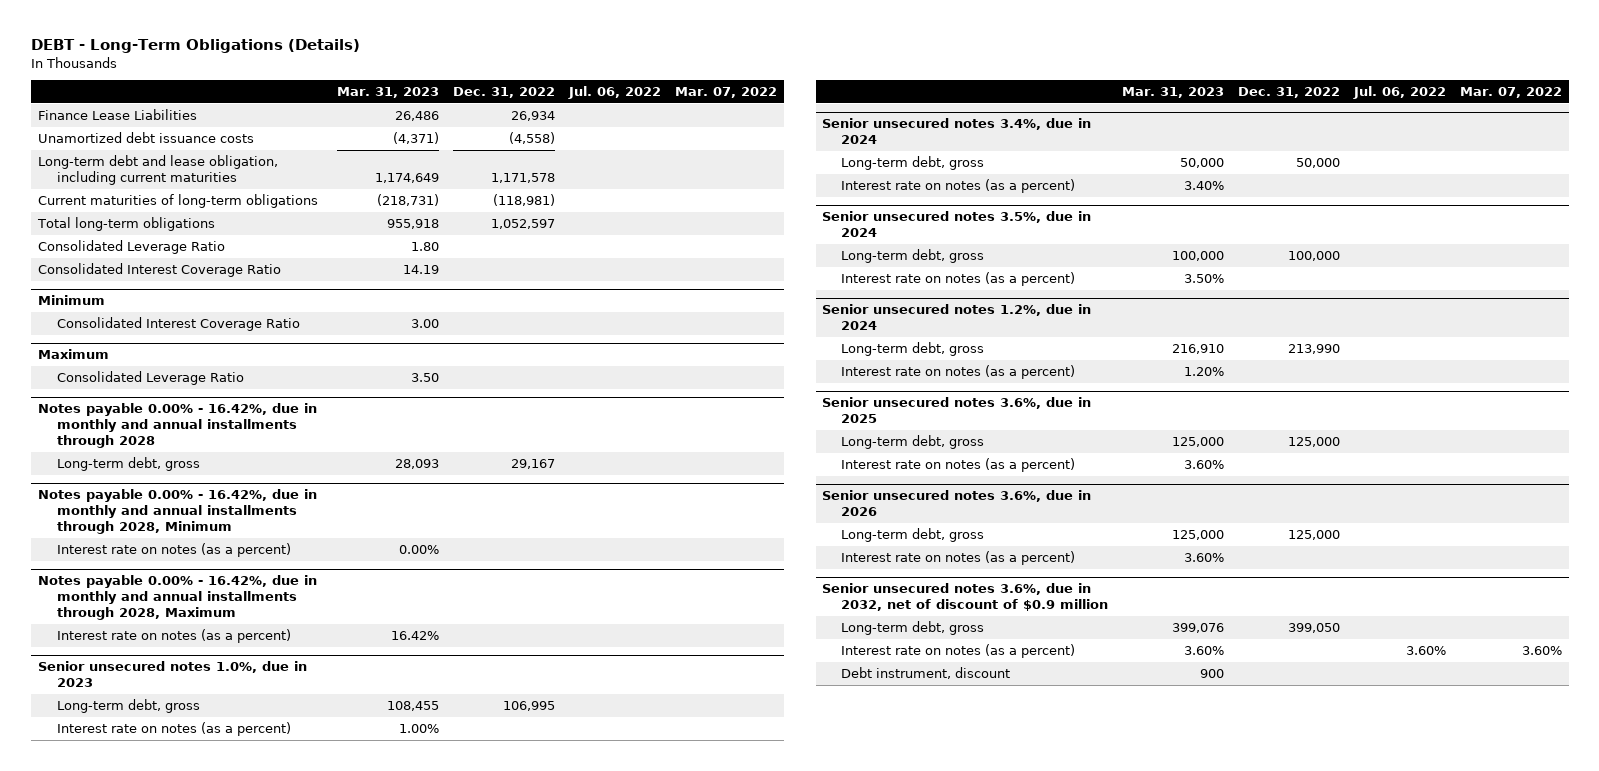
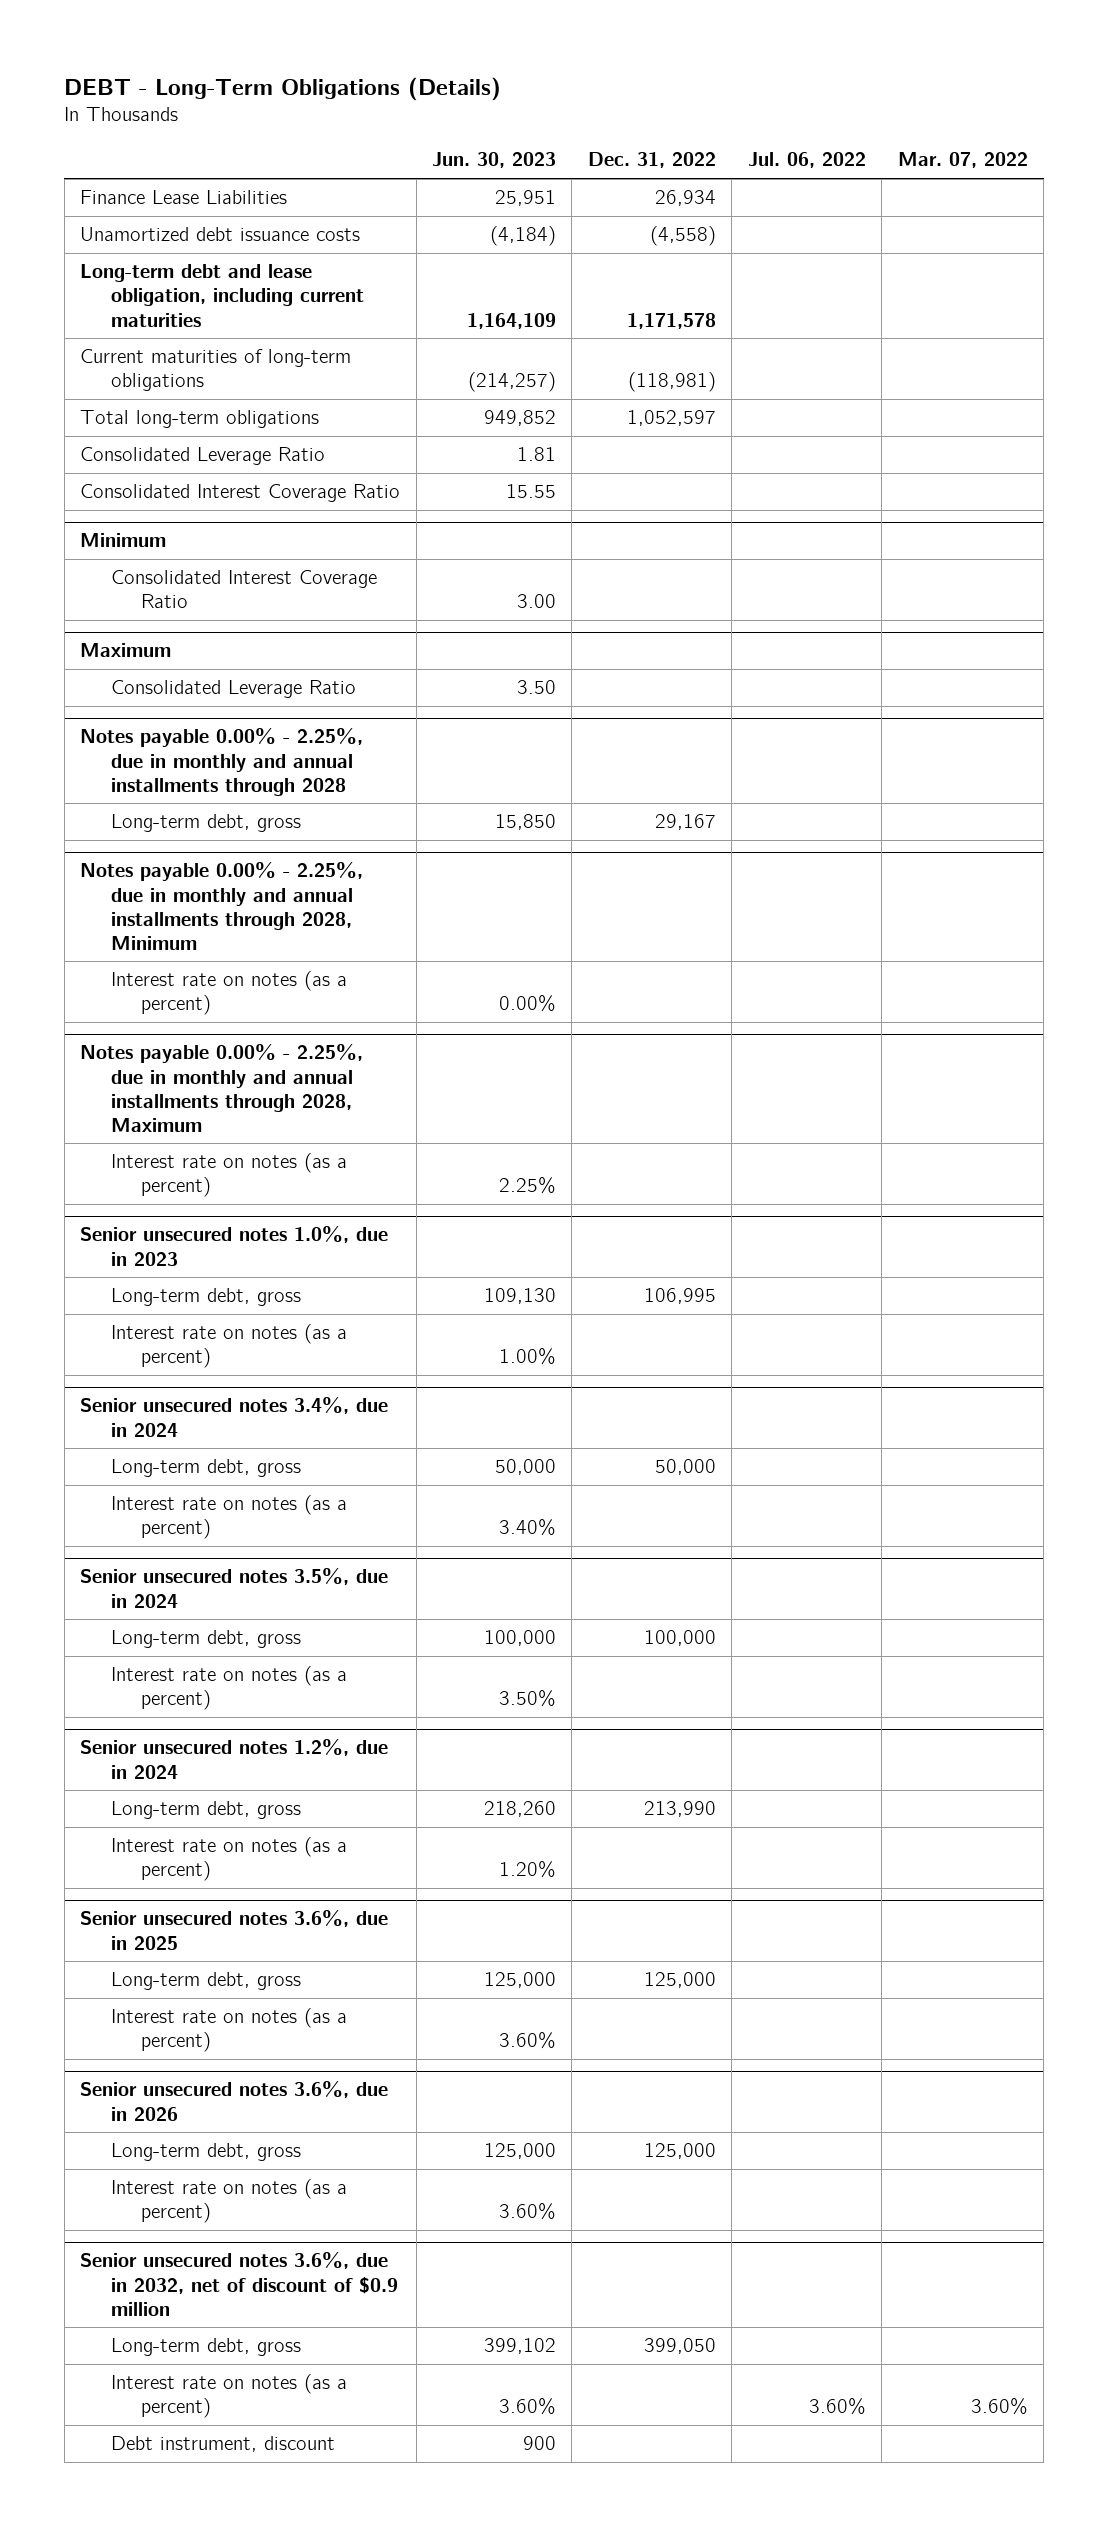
- | Mar. 31, 2023 | Dec. 31, 2022 | Jul. 06, 2022 | Mar. 07, 2022
+ | Jun. 30, 2023 | Dec. 31, 2022 | Jul. 06, 2022 | Mar. 07, 2022
- Notes payable 0.00% - 16.42%, due in monthly and annual installments through 2028
+ Notes payable 0.00% - 2.25%, due in monthly and annual installments through 2028
- Notes payable 0.00% - 16.42%, due in monthly and annual installments through 2028, Minimum
+ Notes payable 0.00% - 2.25%, due in monthly and annual installments through 2028, Minimum
- Notes payable 0.00% - 16.42%, due in monthly and annual installments through 2028, Maximum
+ Notes payable 0.00% - 2.25%, due in monthly and annual installments through 2028, Maximum

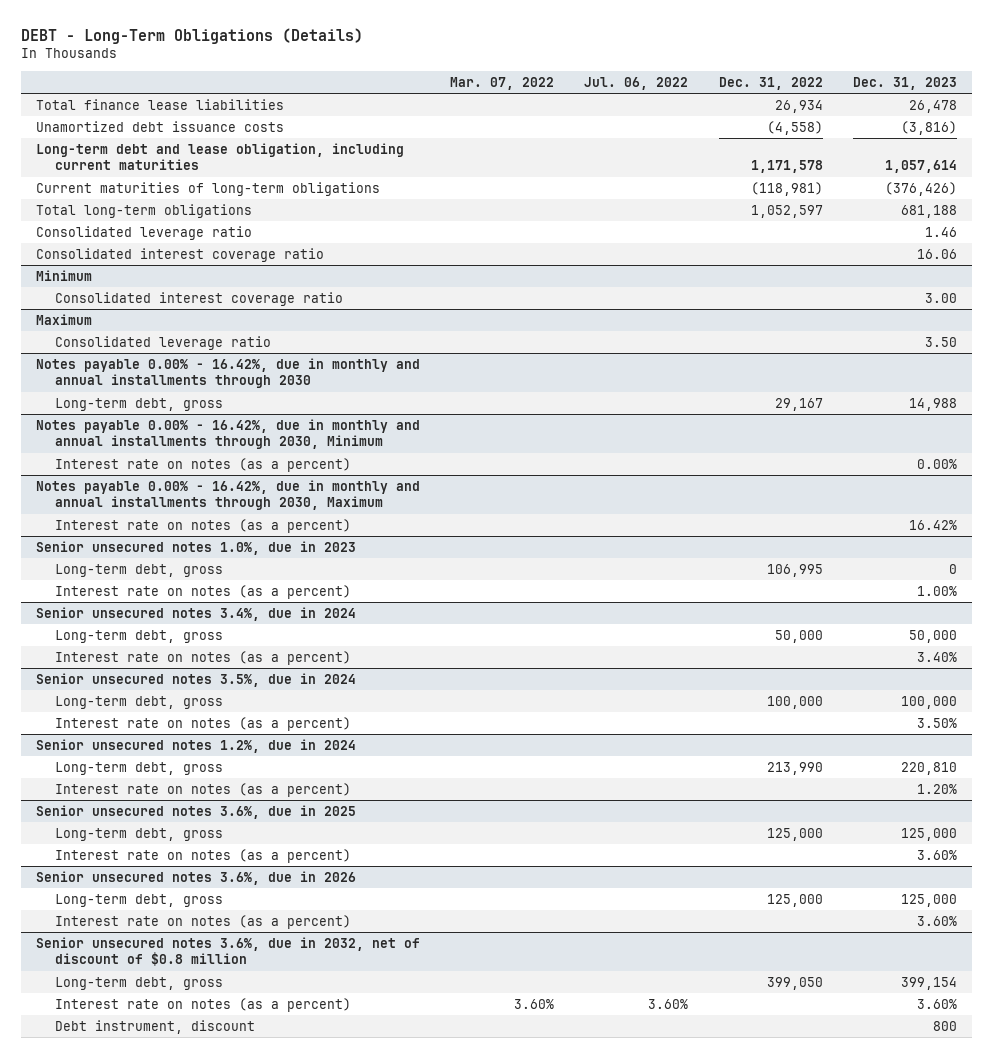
- | Jun. 30, 2023 | Dec. 31, 2022 | Jul. 06, 2022 | Mar. 07, 2022
+ | Mar. 07, 2022 | Jul. 06, 2022 | Dec. 31, 2022 | Dec. 31, 2023
- Finance Lease Liabilities | 25,951 | 26,934 | |
+ Total finance lease liabilities | | | 26,934 | 26,478
- Consolidated Leverage Ratio | 1.81 | | |
- Consolidated Interest Coverage Ratio | 15.55 | | |
+ Consolidated leverage ratio | | | | 1.46
+ Consolidated interest coverage ratio | | | | 16.06
@ Minimum
- Consolidated Interest Coverage Ratio | 3.00 | | |
+ Consolidated interest coverage ratio | | | | 3.00
@ Maximum
- Consolidated Leverage Ratio | 3.50 | | |
- Notes payable 0.00% - 2.25%, due in monthly and annual installments through 2028
@ Maximum
+ Consolidated leverage ratio | | | | 3.50
+ Notes payable 0.00% - 16.42%, due in monthly and annual installments through 2030
- Notes payable 0.00% - 2.25%, due in monthly and annual installments through 2028, Minimum
+ Notes payable 0.00% - 16.42%, due in monthly and annual installments through 2030, Minimum
- Notes payable 0.00% - 2.25%, due in monthly and annual installments through 2028, Maximum
+ Notes payable 0.00% - 16.42%, due in monthly and annual installments through 2030, Maximum
- Senior unsecured notes 3.6%, due in 2032, net of discount of $0.9 million
+ Senior unsecured notes 3.6%, due in 2032, net of discount of $0.8 million

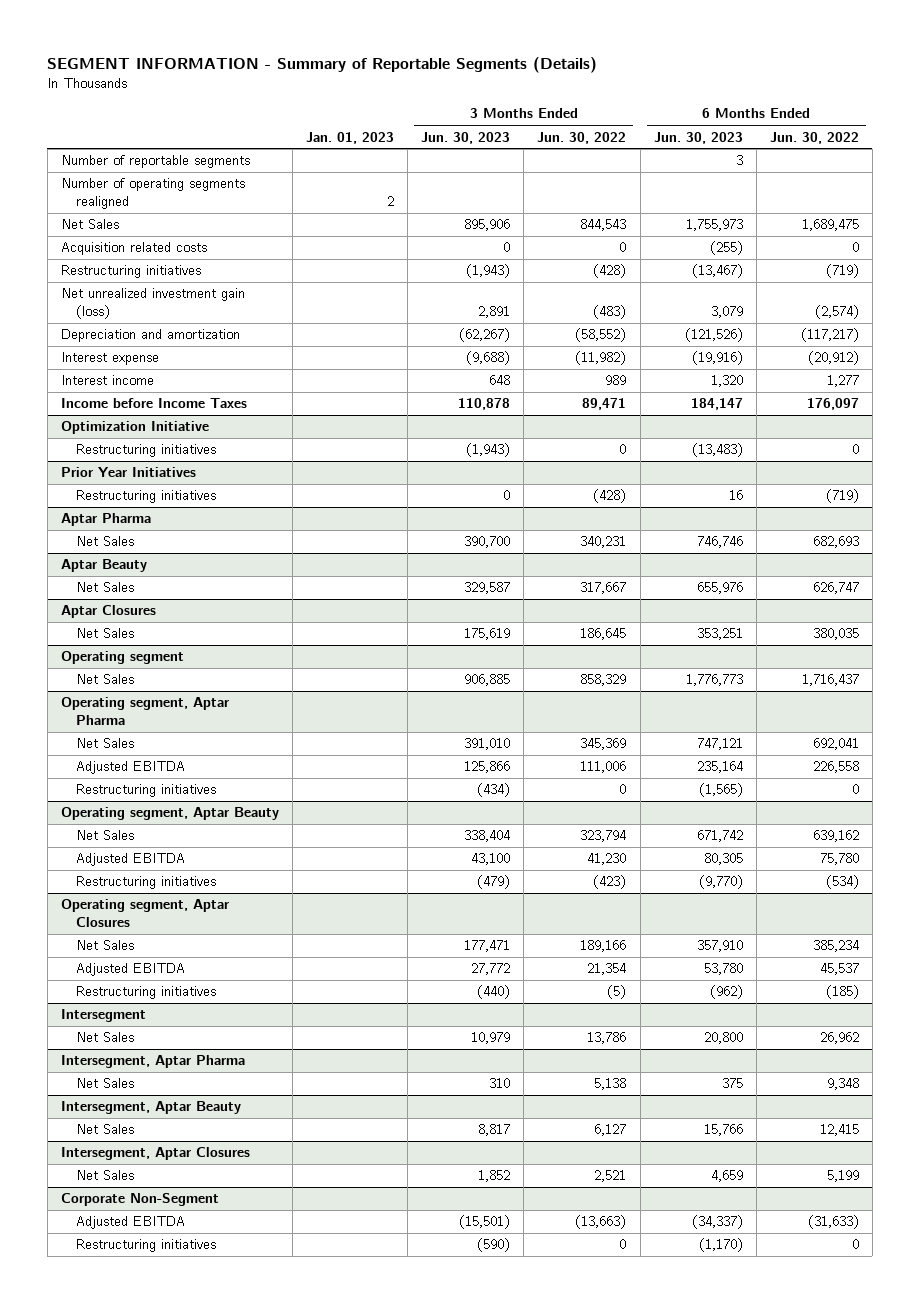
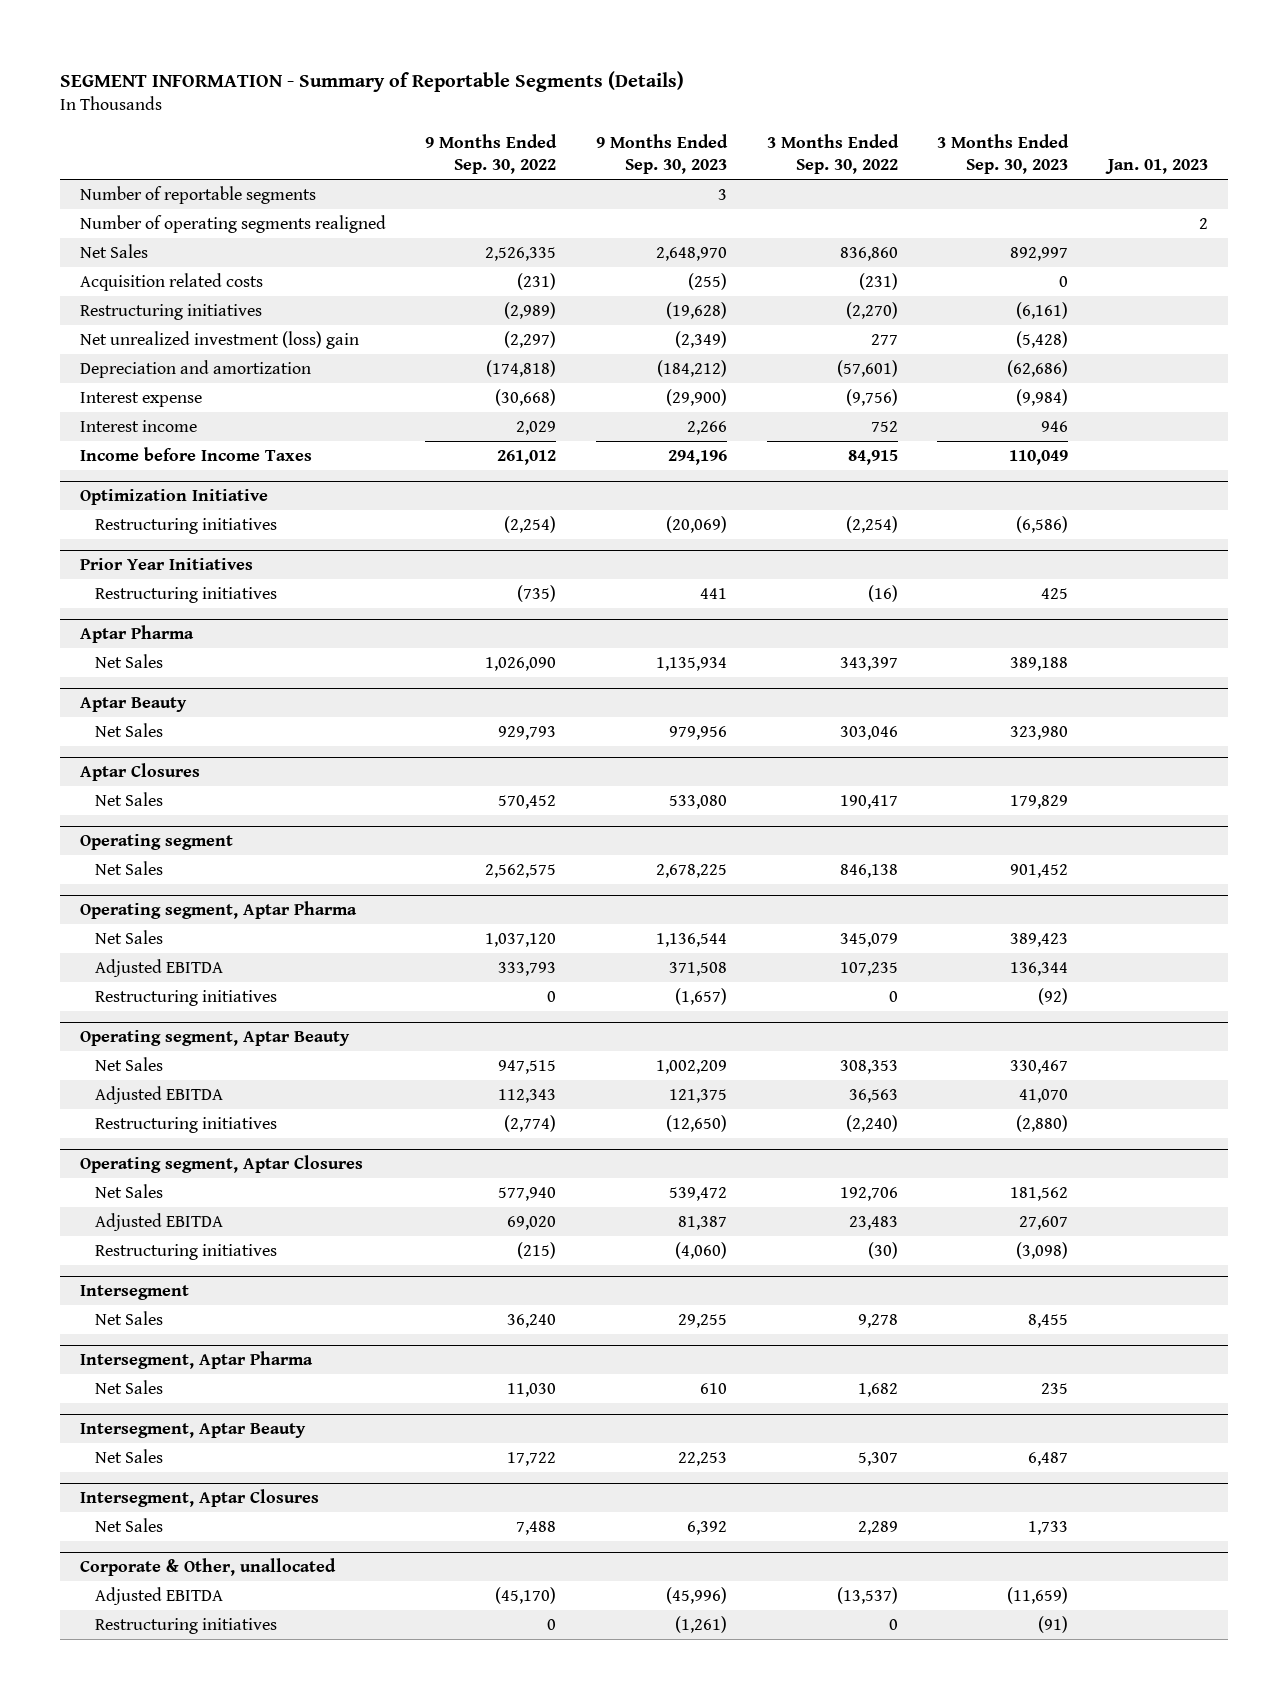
- | Jan. 01, 2023 | 3 Months Ended Jun. 30, 2023 | 3 Months Ended Jun. 30, 2022 | 6 Months Ended Jun. 30, 2023 | 6 Months Ended Jun. 30, 2022
+ | 9 Months Ended Sep. 30, 2022 | 9 Months Ended Sep. 30, 2023 | 3 Months Ended Sep. 30, 2022 | 3 Months Ended Sep. 30, 2023 | Jan. 01, 2023
- Net unrealized investment gain (loss) | | 2,891 | (483) | 3,079 | (2,574)
+ Net unrealized investment (loss) gain | (2,297) | (2,349) | 277 | (5,428) |
- Corporate Non-Segment
+ Corporate & Other, unallocated

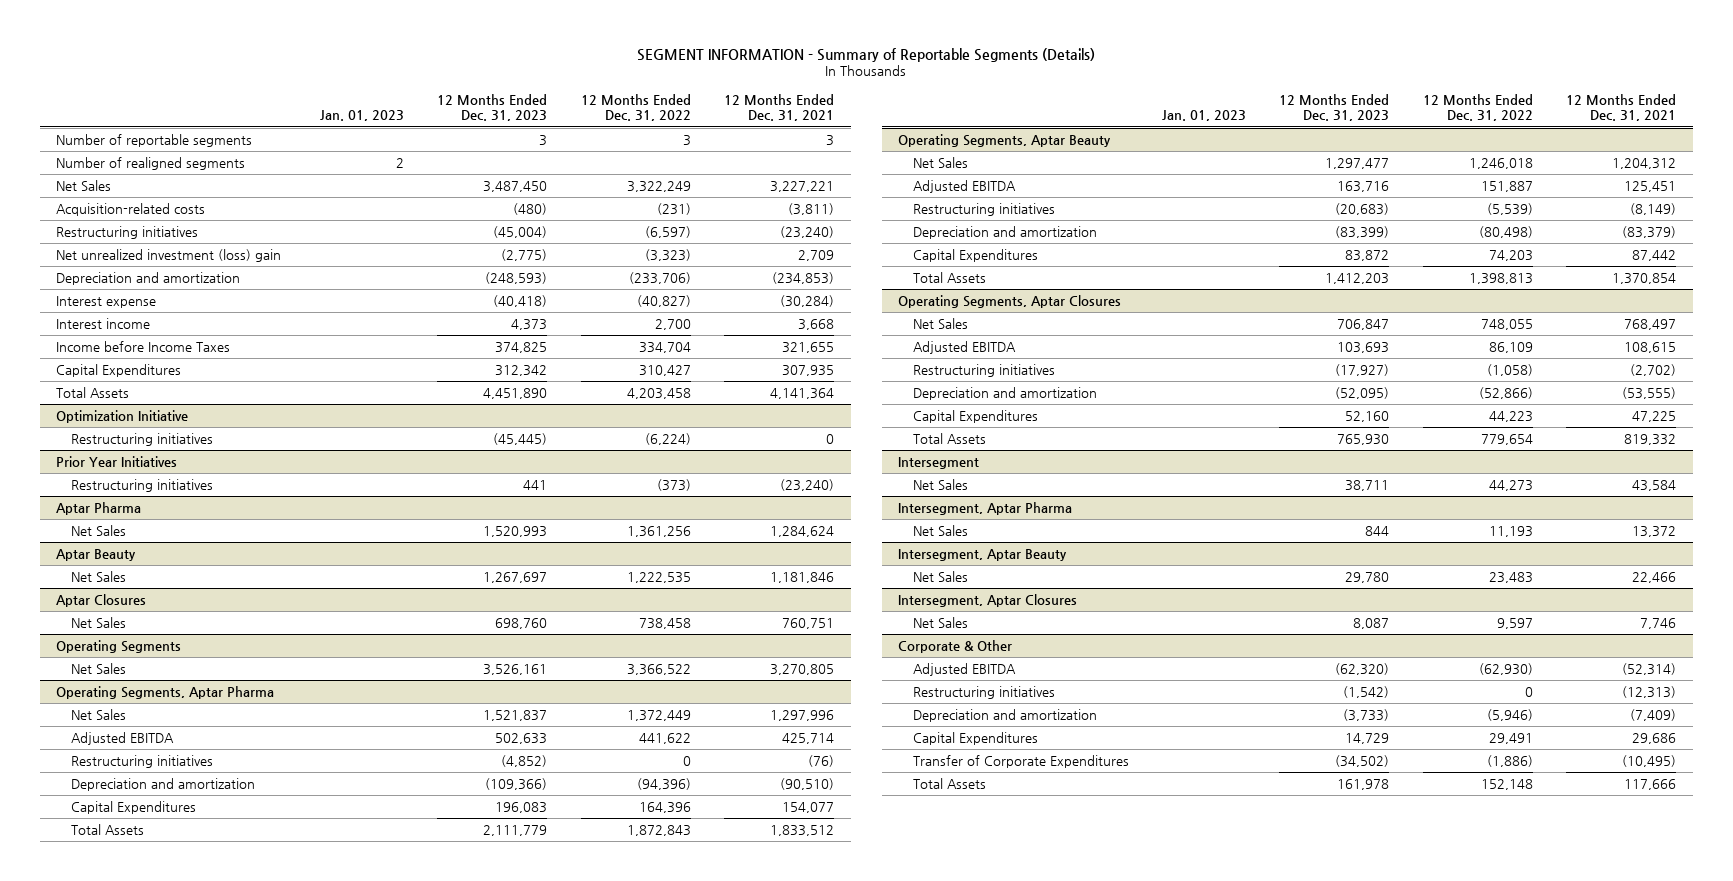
- | 9 Months Ended Sep. 30, 2022 | 9 Months Ended Sep. 30, 2023 | 3 Months Ended Sep. 30, 2022 | 3 Months Ended Sep. 30, 2023 | Jan. 01, 2023
+ | Jan. 01, 2023 | 12 Months Ended Dec. 31, 2023 | 12 Months Ended Dec. 31, 2022 | 12 Months Ended Dec. 31, 2021
- Number of operating segments realigned | | | | | 2
+ Number of realigned segments | 2 | | |
- Acquisition related costs | (231) | (255) | (231) | 0 |
+ Acquisition-related costs | | (480) | (231) | (3,811)
+ Capital Expenditures | | 312,342 | 310,427 | 307,935
+ Total Assets | | 4,451,890 | 4,203,458 | 4,141,364
- Operating segment
+ Operating Segments
- Operating segment, Aptar Pharma
+ Operating Segments, Aptar Pharma
- Operating segment, Aptar Beauty
+ Depreciation and amortization | | (109,366) | (94,396) | (90,510)
+ Capital Expenditures | | 196,083 | 164,396 | 154,077
+ Total Assets | | 2,111,779 | 1,872,843 | 1,833,512
+ Operating Segments, Aptar Beauty
- Operating segment, Aptar Closures
+ Depreciation and amortization | | (83,399) | (80,498) | (83,379)
+ Capital Expenditures | | 83,872 | 74,203 | 87,442
+ Total Assets | | 1,412,203 | 1,398,813 | 1,370,854
+ Operating Segments, Aptar Closures
+ Depreciation and amortization | | (52,095) | (52,866) | (53,555)
+ Capital Expenditures | | 52,160 | 44,223 | 47,225
+ Total Assets | | 765,930 | 779,654 | 819,332
- Corporate & Other, unallocated
+ Corporate & Other
+ Depreciation and amortization | | (3,733) | (5,946) | (7,409)
+ Capital Expenditures | | 14,729 | 29,491 | 29,686
+ Transfer of Corporate Expenditures | | (34,502) | (1,886) | (10,495)
+ Total Assets | | 161,978 | 152,148 | 117,666

